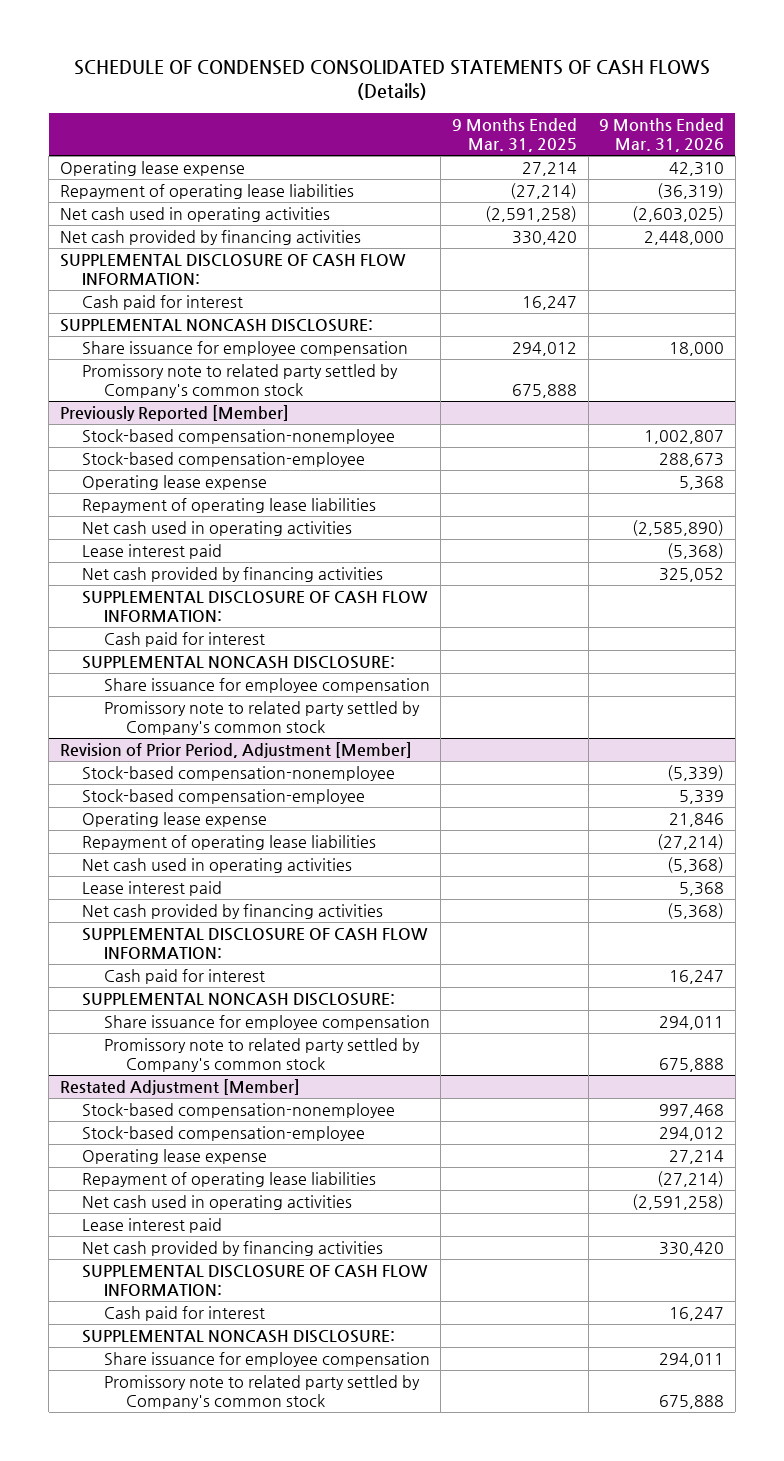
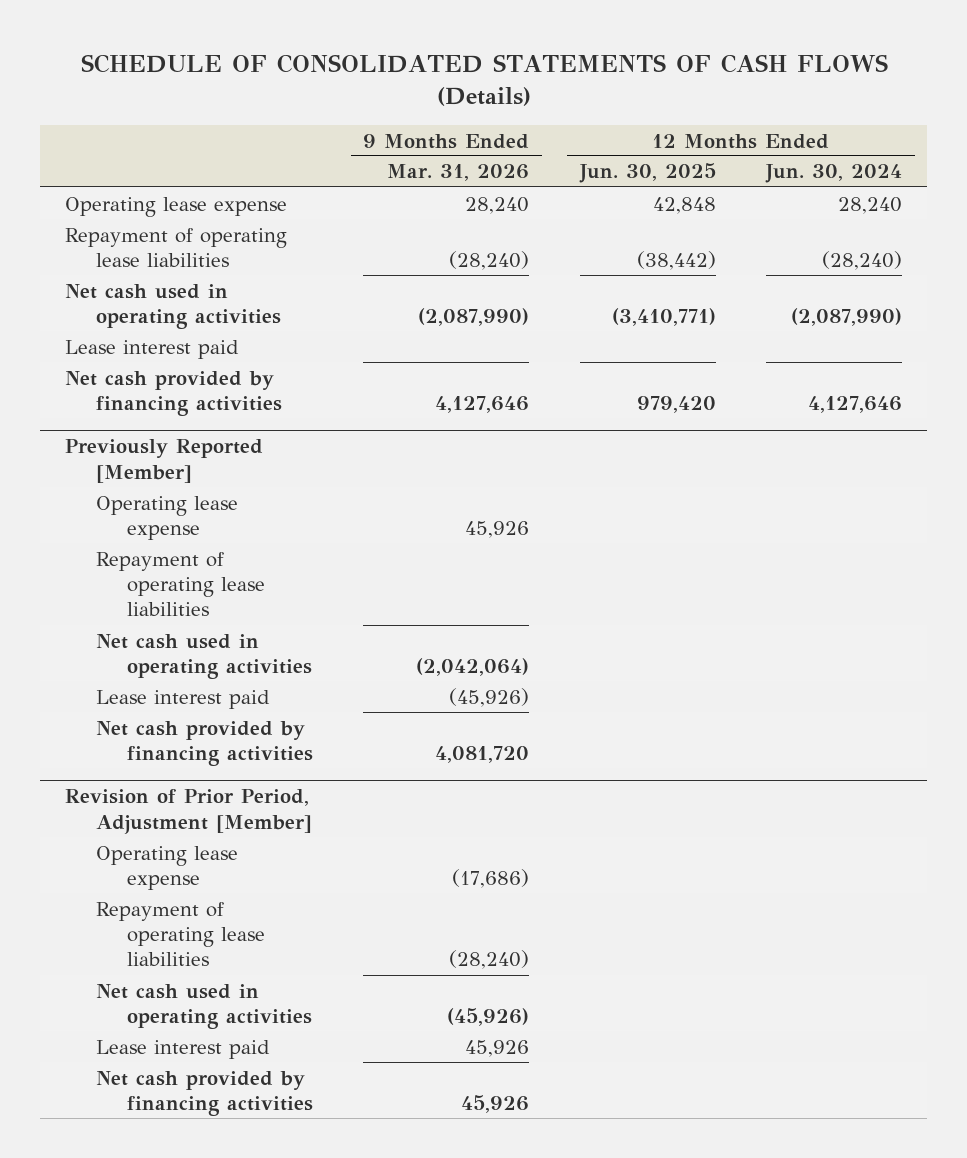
- SCHEDULE OF CONDENSED CONSOLIDATED STATEMENTS OF CASH FLOWS (Details)
+ SCHEDULE OF CONSOLIDATED STATEMENTS OF CASH FLOWS (Details)
- | 9 Months Ended Mar. 31, 2025 | 9 Months Ended Mar. 31, 2026
+ | 9 Months Ended Mar. 31, 2026 | 12 Months Ended Jun. 30, 2025 | 12 Months Ended Jun. 30, 2024
- Operating lease expense | 27,214 | 42,310
- Repayment of operating lease liabilities | (27,214) | (36,319)
- Net cash used in operating activities | (2,591,258) | (2,603,025)
- Net cash provided by financing activities | 330,420 | 2,448,000
- SUPPLEMENTAL DISCLOSURE OF CASH FLOW INFORMATION:
- Cash paid for interest | 16,247 |
- SUPPLEMENTAL NONCASH DISCLOSURE:
- Share issuance for employee compensation | 294,012 | 18,000
- Promissory note to related party settled by Company's common stock | 675,888 |
+ Operating lease expense | 28,240 | 42,848 | 28,240
+ Repayment of operating lease liabilities | (28,240) | (38,442) | (28,240)
+ Net cash used in operating activities | (2,087,990) | (3,410,771) | (2,087,990)
+ Lease interest paid
+ Net cash provided by financing activities | 4,127,646 | 979,420 | 4,127,646
@ Previously Reported [Member]
- Stock-based compensation-nonemployee | | 1,002,807
- Stock-based compensation-employee | | 288,673
- Operating lease expense | | 5,368
+ Operating lease expense | 45,926 | |
- Net cash used in operating activities | | (2,585,890)
- Lease interest paid | | (5,368)
- Net cash provided by financing activities | | 325,052
- SUPPLEMENTAL DISCLOSURE OF CASH FLOW INFORMATION:
- Cash paid for interest
- SUPPLEMENTAL NONCASH DISCLOSURE:
- Share issuance for employee compensation
- Promissory note to related party settled by Company's common stock
+ Net cash used in operating activities | (2,042,064) | |
+ Lease interest paid | (45,926) | |
+ Net cash provided by financing activities | 4,081,720 | |
@ Revision of Prior Period, Adjustment [Member]
- Stock-based compensation-nonemployee | | (5,339)
- Stock-based compensation-employee | | 5,339
- Operating lease expense | | 21,846
- Repayment of operating lease liabilities | | (27,214)
- Net cash used in operating activities | | (5,368)
- Lease interest paid | | 5,368
- Net cash provided by financing activities | | (5,368)
- SUPPLEMENTAL DISCLOSURE OF CASH FLOW INFORMATION:
- Cash paid for interest | | 16,247
- SUPPLEMENTAL NONCASH DISCLOSURE:
- Share issuance for employee compensation | | 294,011
- Promissory note to related party settled by Company's common stock | | 675,888
- Restated Adjustment [Member]
- Stock-based compensation-nonemployee | | 997,468
- Stock-based compensation-employee | | 294,012
- Operating lease expense | | 27,214
- Repayment of operating lease liabilities | | (27,214)
- Net cash used in operating activities | | (2,591,258)
- Lease interest paid
- Net cash provided by financing activities | | 330,420
- SUPPLEMENTAL DISCLOSURE OF CASH FLOW INFORMATION:
- Cash paid for interest | | 16,247
- SUPPLEMENTAL NONCASH DISCLOSURE:
- Share issuance for employee compensation | | 294,011
- Promissory note to related party settled by Company's common stock | | 675,888
@ Revision of Prior Period, Adjustment [Member]
+ Operating lease expense | (17,686) | |
+ Repayment of operating lease liabilities | (28,240) | |
+ Net cash used in operating activities | (45,926) | |
+ Lease interest paid | 45,926 | |
+ Net cash provided by financing activities | 45,926 | |

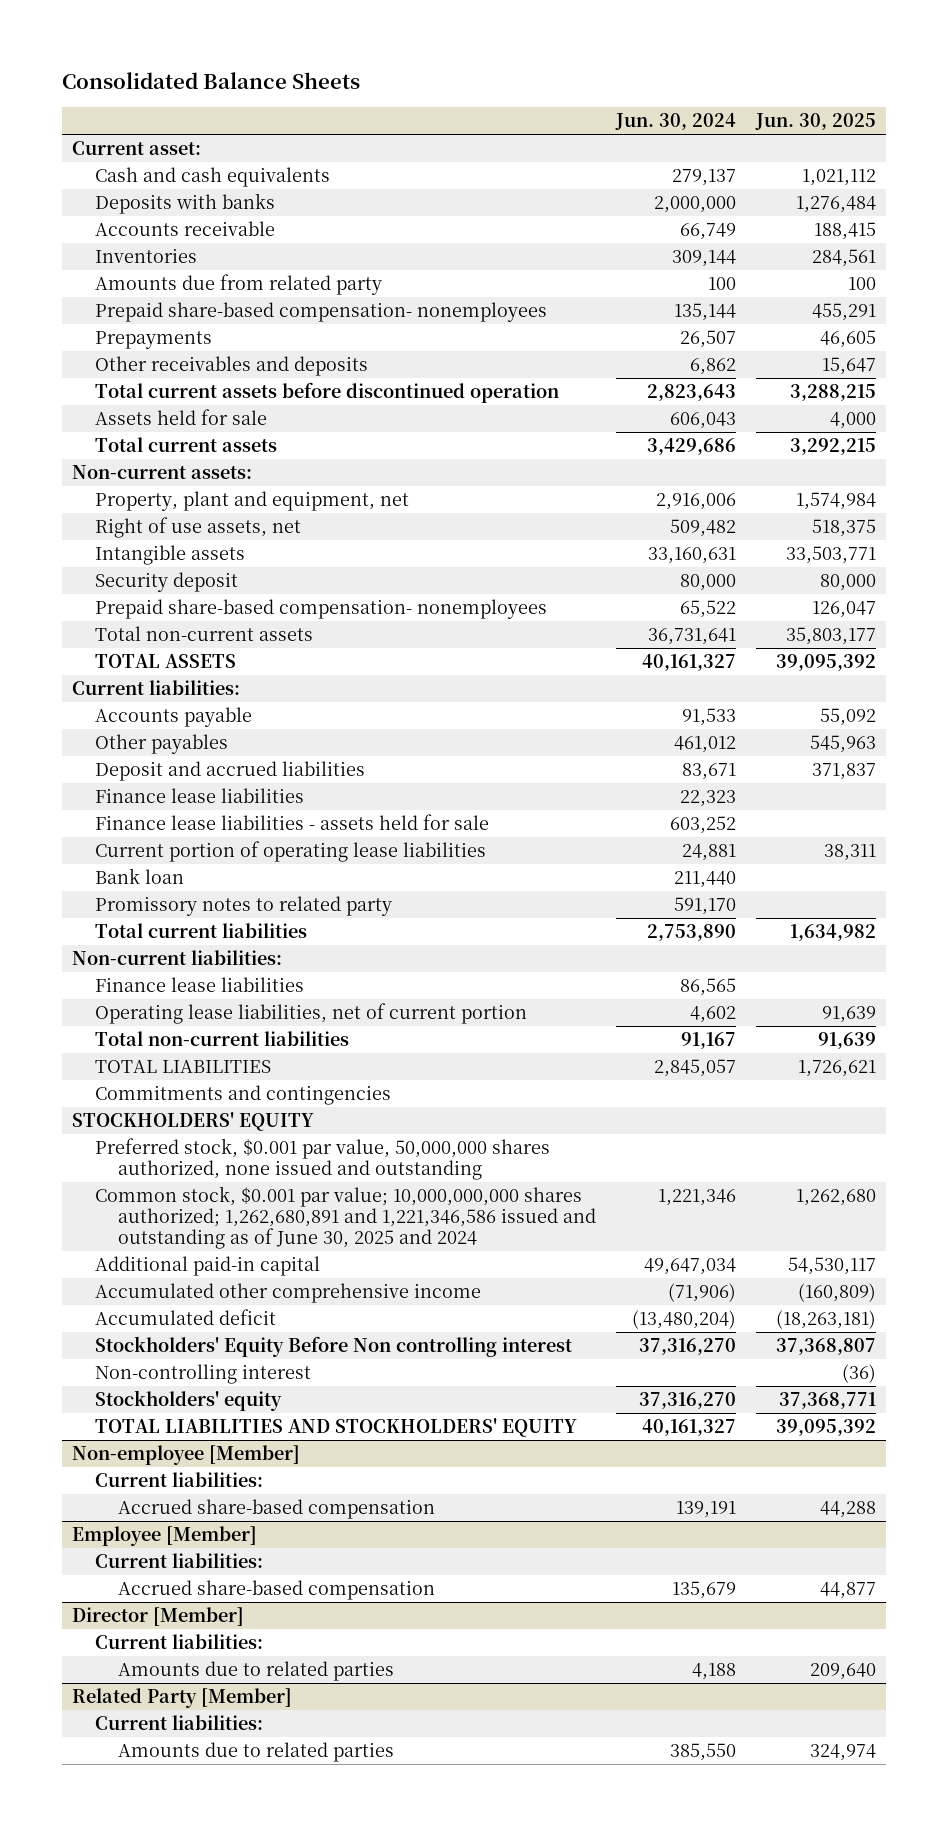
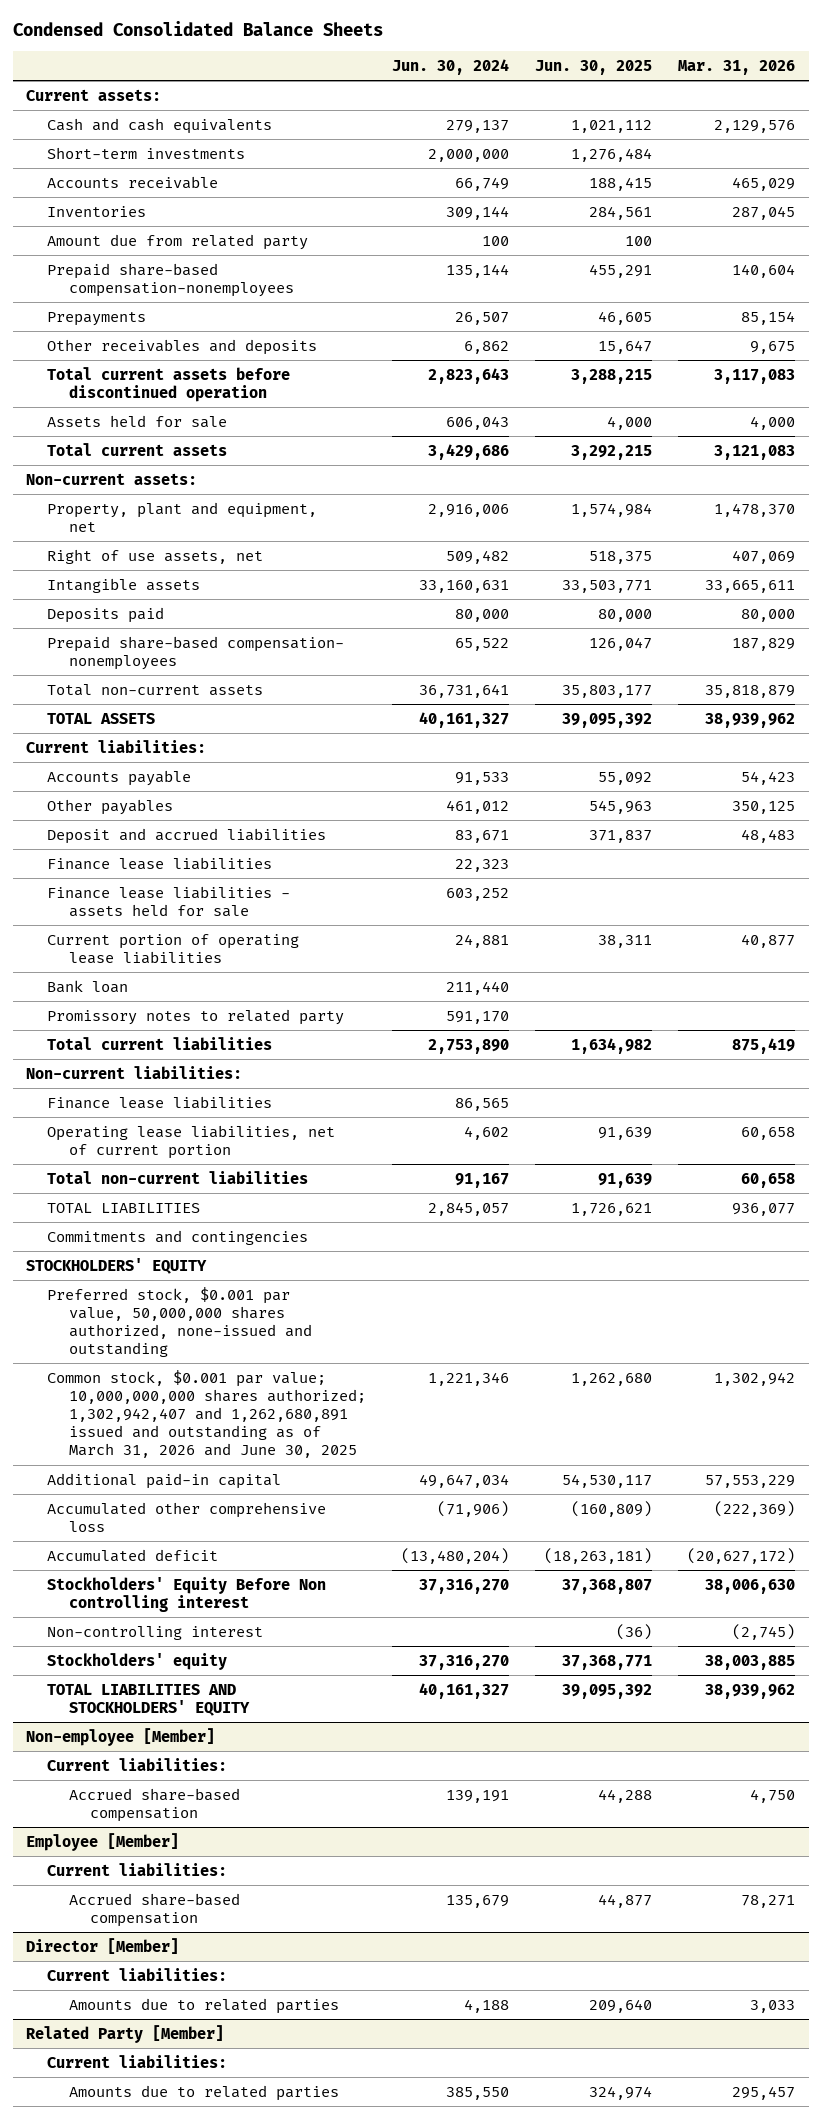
- Consolidated Balance Sheets
+ Condensed Consolidated Balance Sheets
- | Jun. 30, 2024 | Jun. 30, 2025
+ | Jun. 30, 2024 | Jun. 30, 2025 | Mar. 31, 2026
- Current asset:
+ Current assets:
- Deposits with banks | 2,000,000 | 1,276,484
+ Short-term investments | 2,000,000 | 1,276,484 |
- Amounts due from related party | 100 | 100
- Prepaid share-based compensation- nonemployees | 135,144 | 455,291
+ Amount due from related party | 100 | 100 |
+ Prepaid share-based compensation-nonemployees | 135,144 | 455,291 | 140,604
- Security deposit | 80,000 | 80,000
+ Deposits paid | 80,000 | 80,000 | 80,000
- Preferred stock, $0.001 par value, 50,000,000 shares authorized, none issued and outstanding
- Common stock, $0.001 par value; 10,000,000,000 shares authorized; 1,262,680,891 and 1,221,346,586 issued and outstanding as of June 30, 2025 and 2024 | 1,221,346 | 1,262,680
+ Preferred stock, $0.001 par value, 50,000,000 shares authorized, none-issued and outstanding
+ Common stock, $0.001 par value; 10,000,000,000 shares authorized; 1,302,942,407 and 1,262,680,891 issued and outstanding as of March 31, 2026 and June 30, 2025 | 1,221,346 | 1,262,680 | 1,302,942
- Accumulated other comprehensive income | (71,906) | (160,809)
+ Accumulated other comprehensive loss | (71,906) | (160,809) | (222,369)

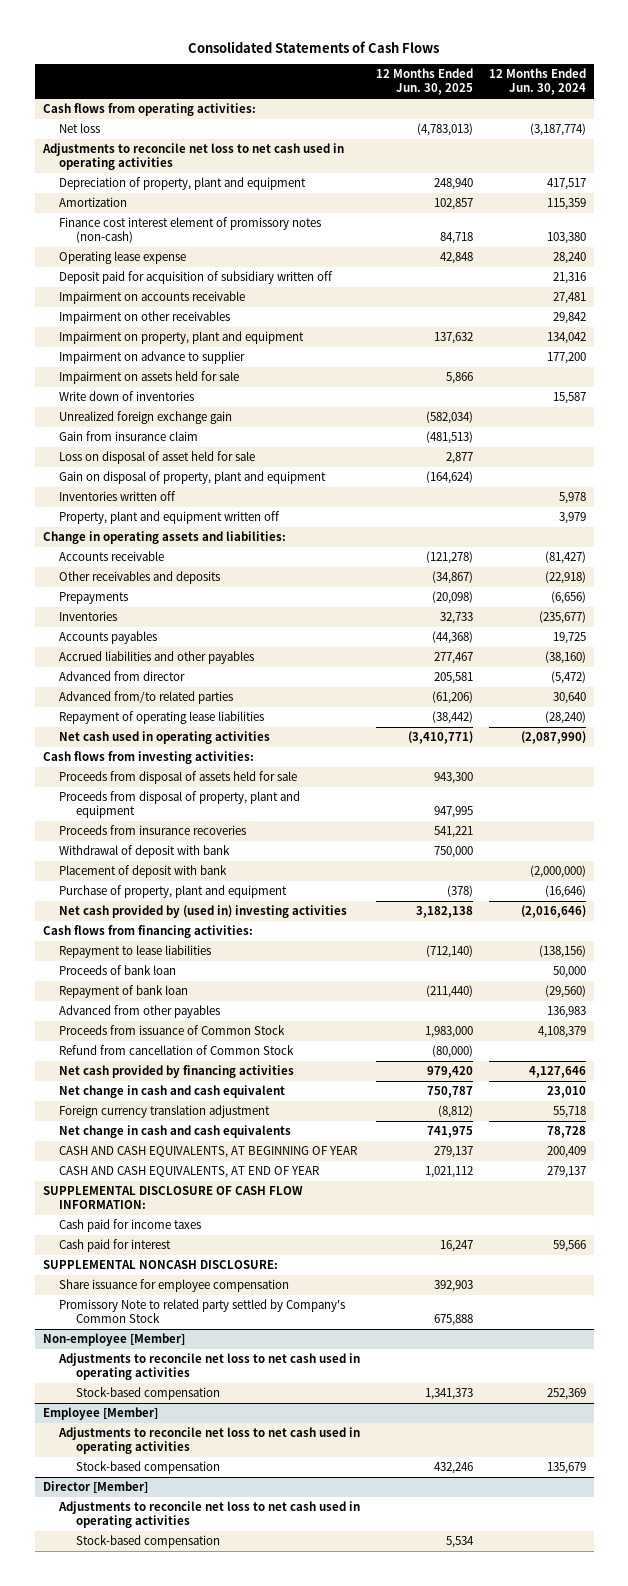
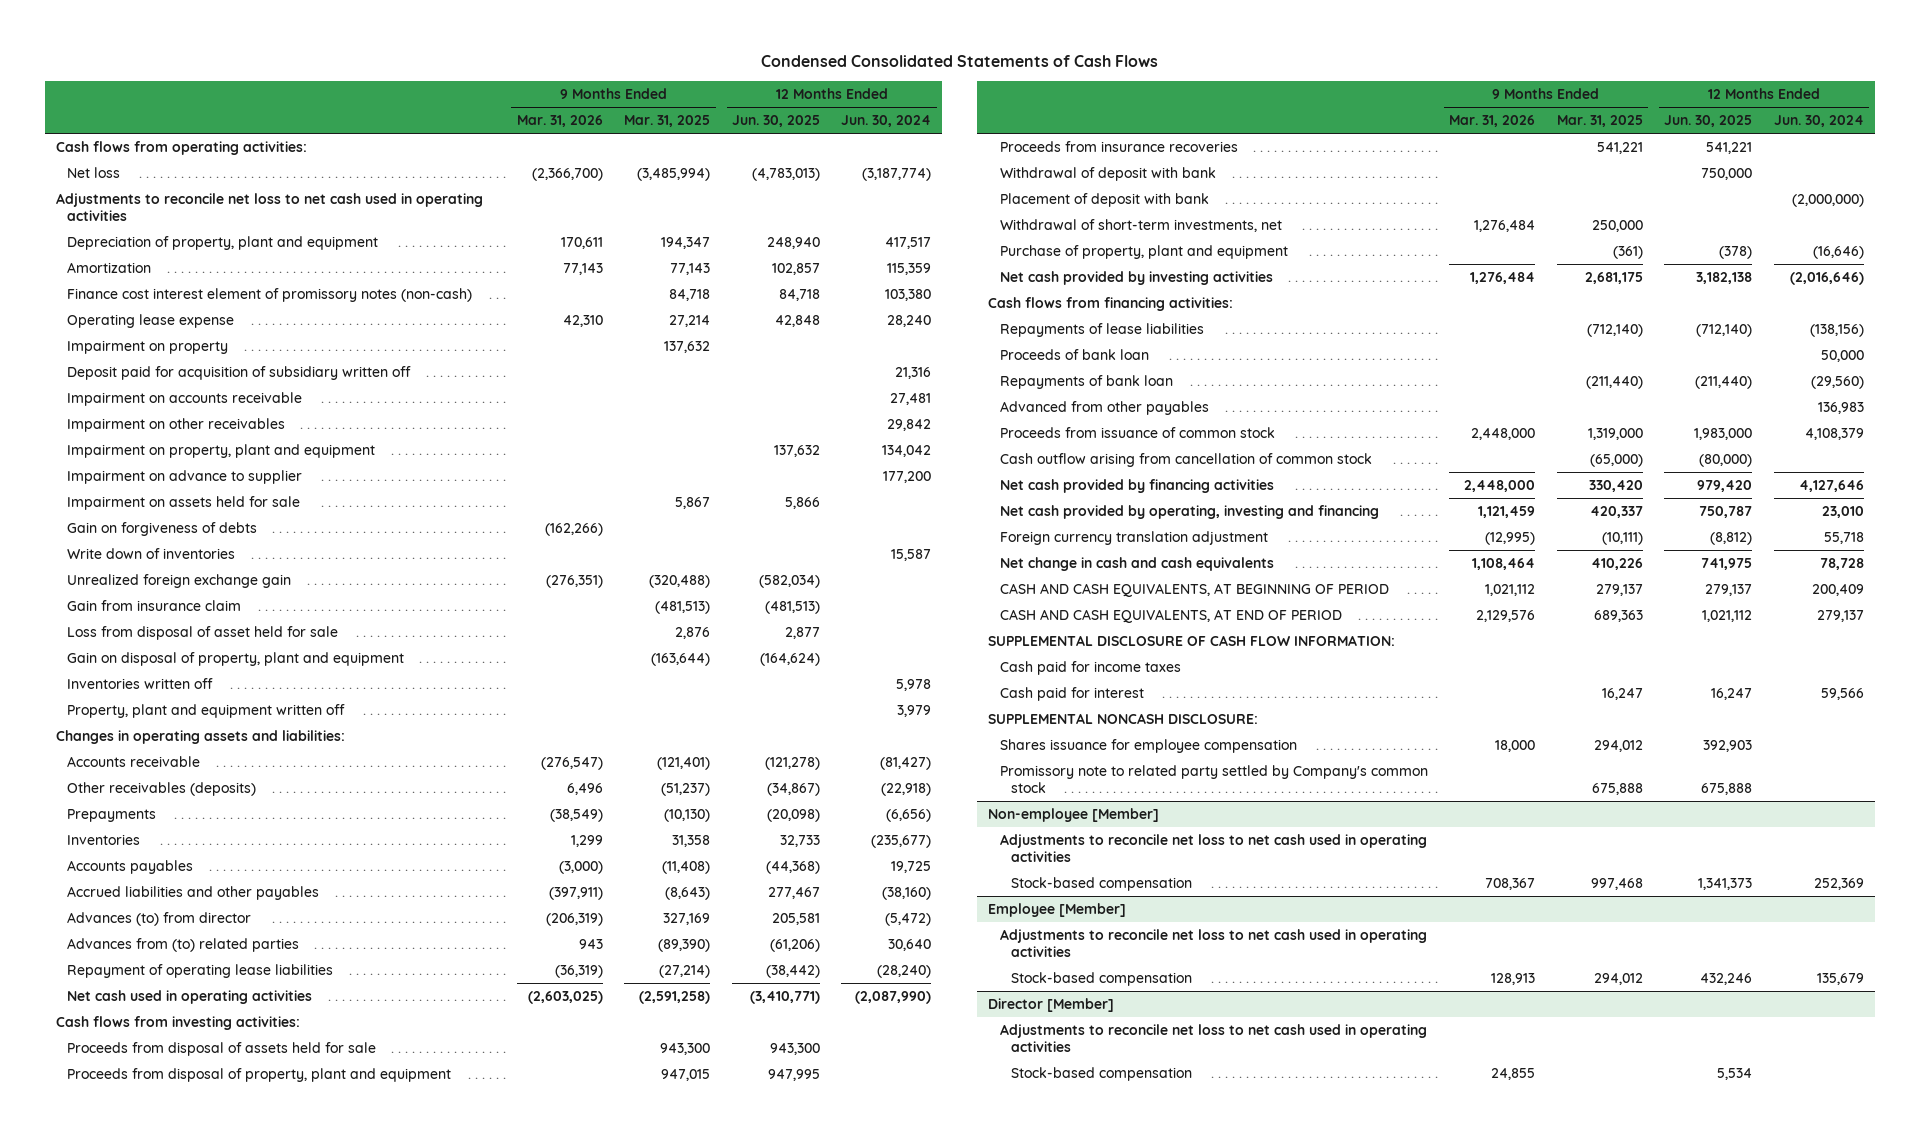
- Consolidated Statements of Cash Flows
+ Condensed Consolidated Statements of Cash Flows
- | 12 Months Ended Jun. 30, 2025 | 12 Months Ended Jun. 30, 2024
+ | 9 Months Ended Mar. 31, 2026 | 9 Months Ended Mar. 31, 2025 | 12 Months Ended Jun. 30, 2025 | 12 Months Ended Jun. 30, 2024
+ Impairment on property | | 137,632 | |
+ Gain on forgiveness of debts | (162,266) | | |
- Loss on disposal of asset held for sale | 2,877 |
+ Loss from disposal of asset held for sale | | 2,876 | 2,877 |
- Change in operating assets and liabilities:
+ Changes in operating assets and liabilities:
- Other receivables and deposits | (34,867) | (22,918)
+ Other receivables (deposits) | 6,496 | (51,237) | (34,867) | (22,918)
- Advanced from director | 205,581 | (5,472)
- Advanced from/to related parties | (61,206) | 30,640
+ Advances (to) from director | (206,319) | 327,169 | 205,581 | (5,472)
+ Advances from (to) related parties | 943 | (89,390) | (61,206) | 30,640
+ Withdrawal of short-term investments, net | 1,276,484 | 250,000 | |
- Net cash provided by (used in) investing activities | 3,182,138 | (2,016,646)
+ Net cash provided by investing activities | 1,276,484 | 2,681,175 | 3,182,138 | (2,016,646)
- Repayment to lease liabilities | (712,140) | (138,156)
+ Repayments of lease liabilities | | (712,140) | (712,140) | (138,156)
- Repayment of bank loan | (211,440) | (29,560)
+ Repayments of bank loan | | (211,440) | (211,440) | (29,560)
- Proceeds from issuance of Common Stock | 1,983,000 | 4,108,379
- Refund from cancellation of Common Stock | (80,000) |
+ Proceeds from issuance of common stock | 2,448,000 | 1,319,000 | 1,983,000 | 4,108,379
+ Cash outflow arising from cancellation of common stock | | (65,000) | (80,000) |
- Net change in cash and cash equivalent | 750,787 | 23,010
+ Net cash provided by operating, investing and financing | 1,121,459 | 420,337 | 750,787 | 23,010
- CASH AND CASH EQUIVALENTS, AT BEGINNING OF YEAR | 279,137 | 200,409
- CASH AND CASH EQUIVALENTS, AT END OF YEAR | 1,021,112 | 279,137
+ CASH AND CASH EQUIVALENTS, AT BEGINNING OF PERIOD | 1,021,112 | 279,137 | 279,137 | 200,409
+ CASH AND CASH EQUIVALENTS, AT END OF PERIOD | 2,129,576 | 689,363 | 1,021,112 | 279,137
- Share issuance for employee compensation | 392,903 |
- Promissory Note to related party settled by Company's Common Stock | 675,888 |
+ Shares issuance for employee compensation | 18,000 | 294,012 | 392,903 |
+ Promissory note to related party settled by Company's common stock | | 675,888 | 675,888 |

